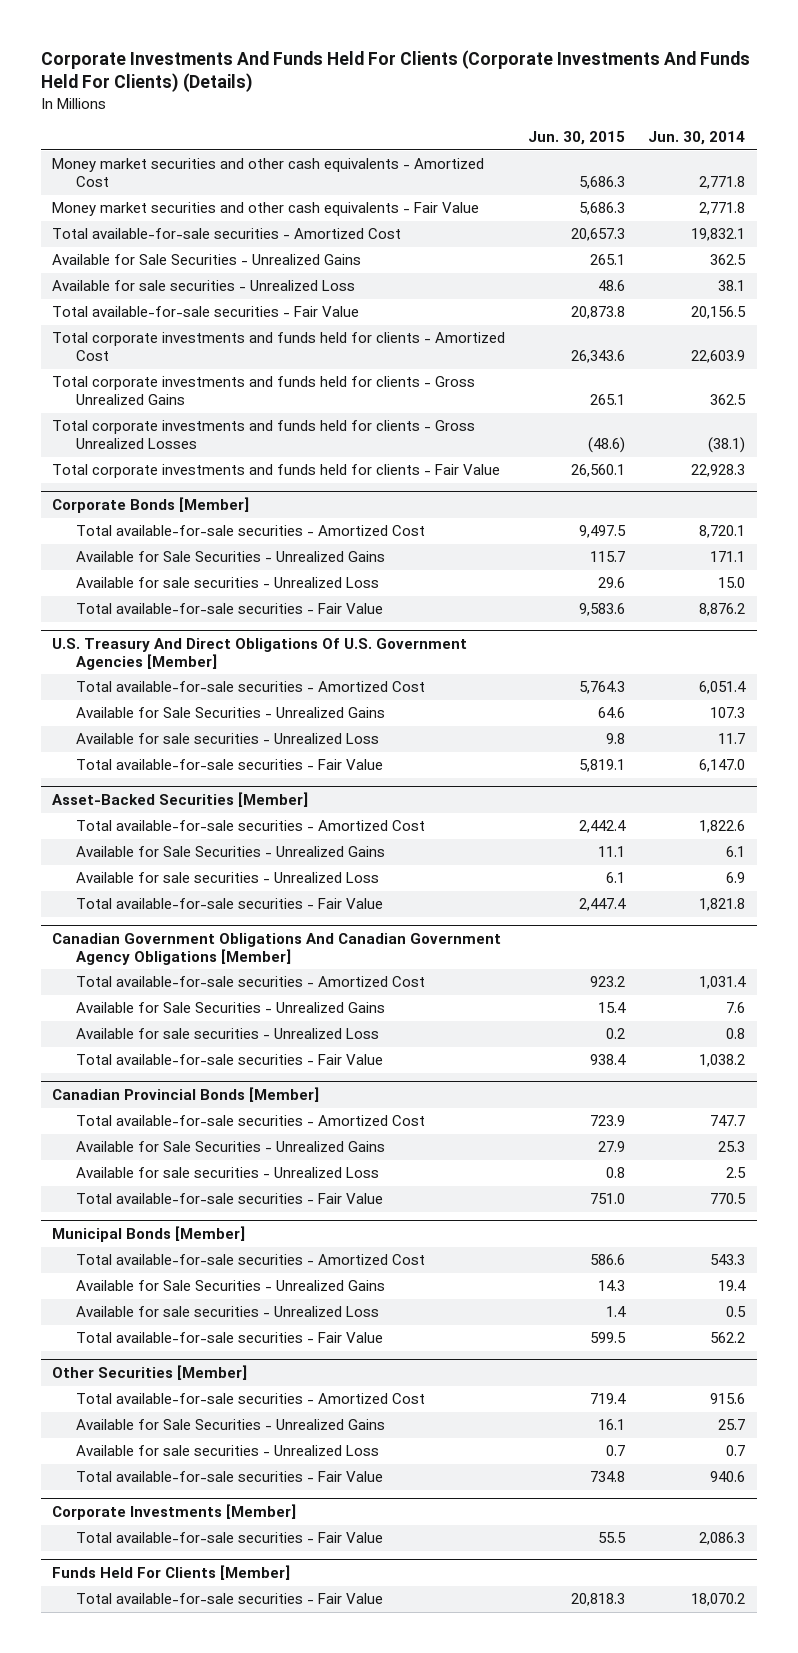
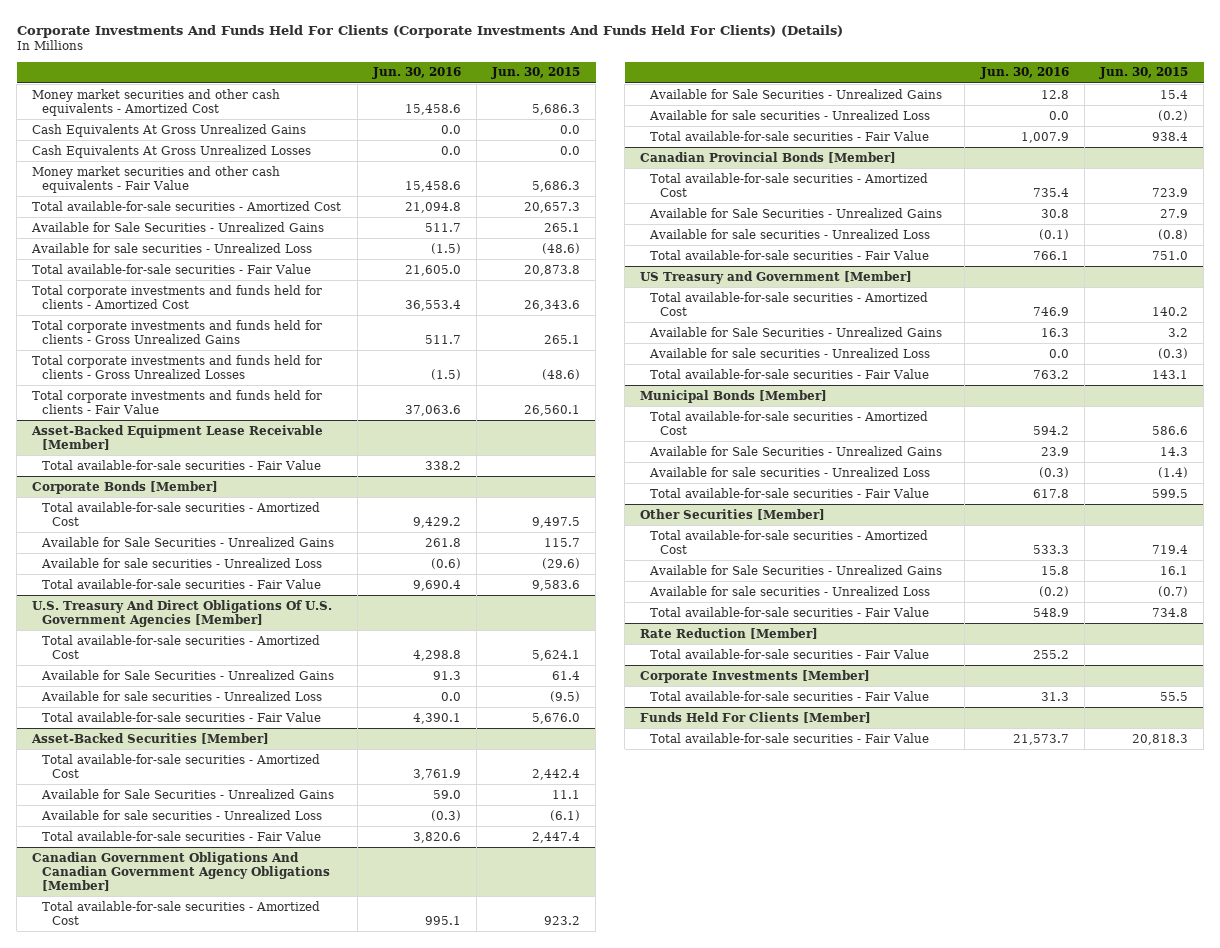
- | Jun. 30, 2015 | Jun. 30, 2014
+ | Jun. 30, 2016 | Jun. 30, 2015
+ Cash Equivalents At Gross Unrealized Gains | 0.0 | 0.0
+ Cash Equivalents At Gross Unrealized Losses | 0.0 | 0.0
- Available for sale securities - Unrealized Loss | 48.6 | 38.1
+ Available for sale securities - Unrealized Loss | (1.5) | (48.6)
+ Asset-Backed Equipment Lease Receivable [Member]
+ Total available-for-sale securities - Fair Value | 338.2 |
@ Corporate Bonds [Member]
- Available for sale securities - Unrealized Loss | 29.6 | 15.0
+ Available for sale securities - Unrealized Loss | (0.6) | (29.6)
@ U.S. Treasury And Direct Obligations Of U.S. Government Agencies [Member]
- Total available-for-sale securities - Amortized Cost | 5,764.3 | 6,051.4
- Available for Sale Securities - Unrealized Gains | 64.6 | 107.3
- Available for sale securities - Unrealized Loss | 9.8 | 11.7
- Total available-for-sale securities - Fair Value | 5,819.1 | 6,147.0
+ Total available-for-sale securities - Amortized Cost | 4,298.8 | 5,624.1
+ Available for Sale Securities - Unrealized Gains | 91.3 | 61.4
+ Available for sale securities - Unrealized Loss | 0.0 | (9.5)
+ Total available-for-sale securities - Fair Value | 4,390.1 | 5,676.0
@ Asset-Backed Securities [Member]
- Available for sale securities - Unrealized Loss | 6.1 | 6.9
+ Available for sale securities - Unrealized Loss | (0.3) | (6.1)
@ Canadian Government Obligations And Canadian Government Agency Obligations [Member]
- Available for sale securities - Unrealized Loss | 0.2 | 0.8
+ Available for sale securities - Unrealized Loss | 0.0 | (0.2)
@ Canadian Provincial Bonds [Member]
- Available for sale securities - Unrealized Loss | 0.8 | 2.5
+ Available for sale securities - Unrealized Loss | (0.1) | (0.8)
+ US Treasury and Government [Member]
+ Total available-for-sale securities - Amortized Cost | 746.9 | 140.2
+ Available for Sale Securities - Unrealized Gains | 16.3 | 3.2
+ Available for sale securities - Unrealized Loss | 0.0 | (0.3)
+ Total available-for-sale securities - Fair Value | 763.2 | 143.1
@ Municipal Bonds [Member]
- Available for sale securities - Unrealized Loss | 1.4 | 0.5
+ Available for sale securities - Unrealized Loss | (0.3) | (1.4)
@ Other Securities [Member]
- Available for sale securities - Unrealized Loss | 0.7 | 0.7
+ Available for sale securities - Unrealized Loss | (0.2) | (0.7)
+ Rate Reduction [Member]
+ Total available-for-sale securities - Fair Value | 255.2 |

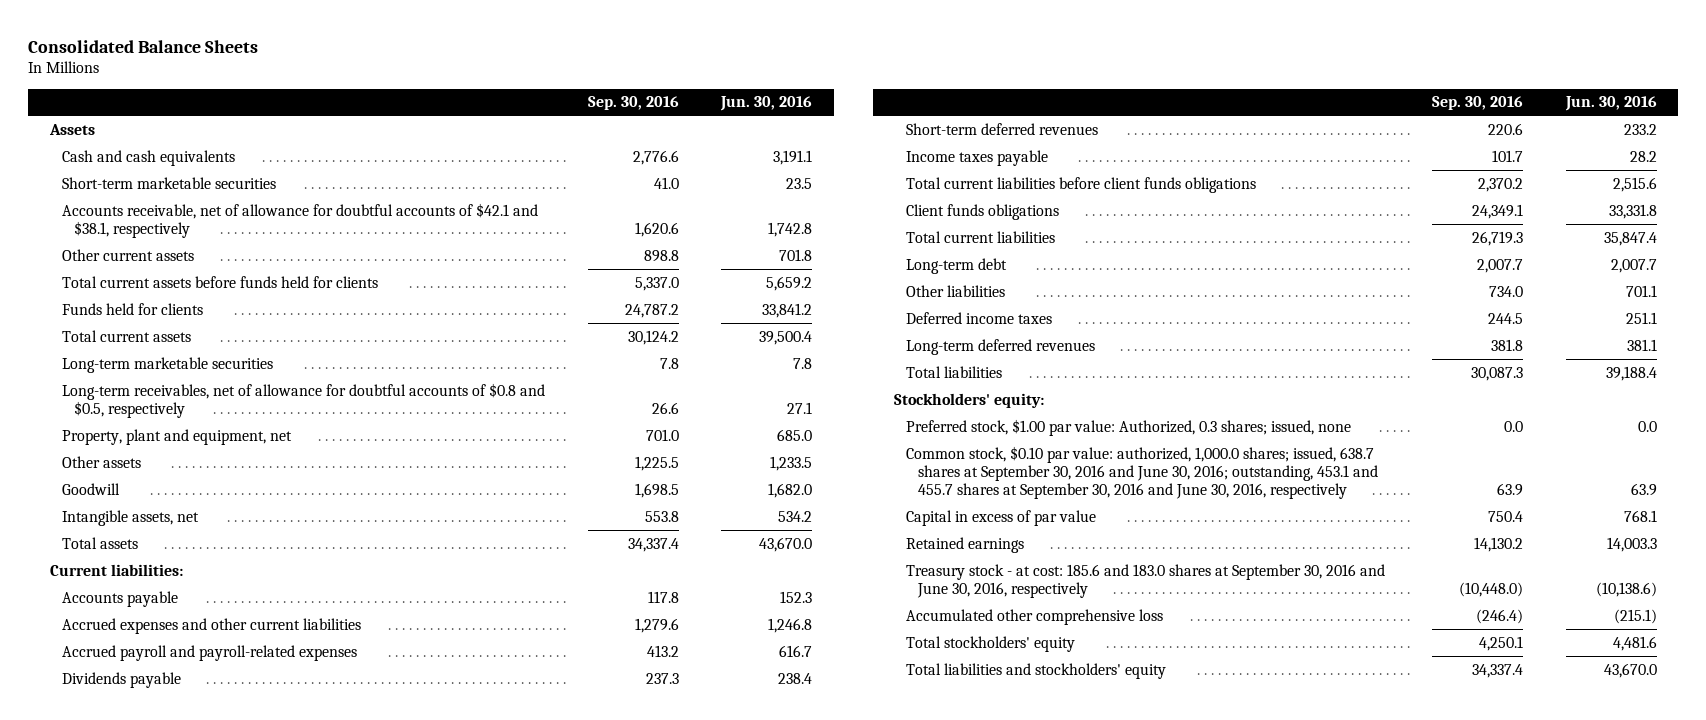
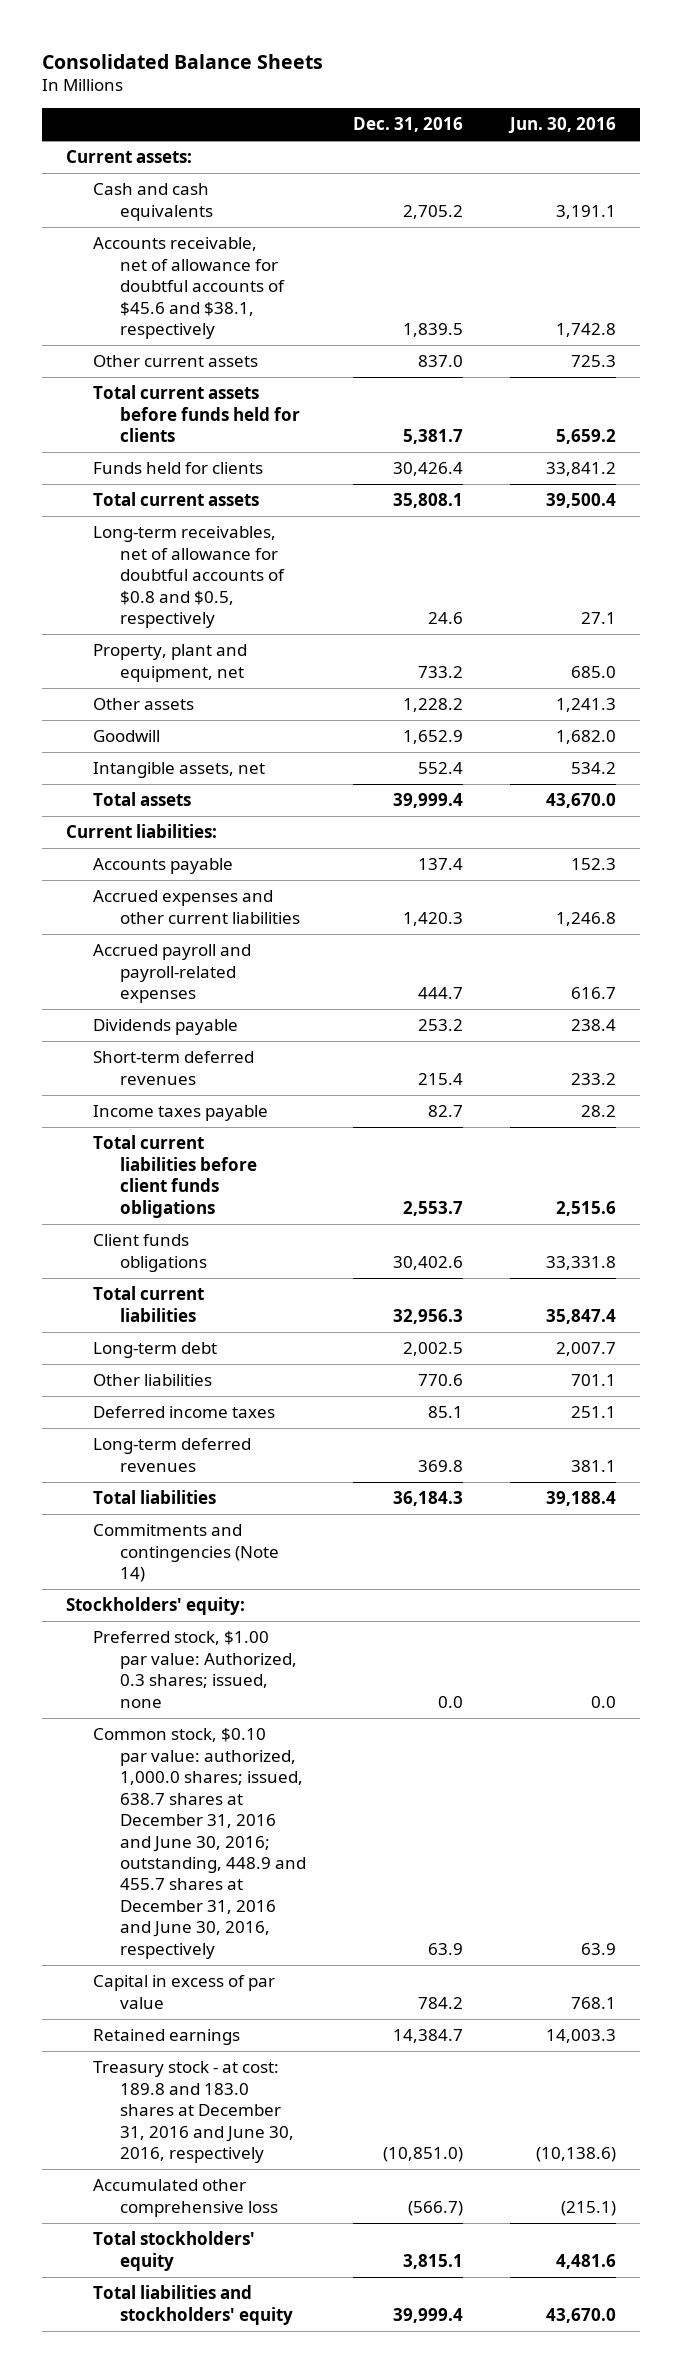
- | Sep. 30, 2016 | Jun. 30, 2016
+ | Dec. 31, 2016 | Jun. 30, 2016
- Assets
+ Current assets:
- Short-term marketable securities | 41.0 | 23.5
- Accounts receivable, net of allowance for doubtful accounts of $42.1 and $38.1, respectively | 1,620.6 | 1,742.8
- Other current assets | 898.8 | 701.8
+ Accounts receivable, net of allowance for doubtful accounts of $45.6 and $38.1, respectively | 1,839.5 | 1,742.8
+ Other current assets | 837.0 | 725.3
- Long-term marketable securities | 7.8 | 7.8
- Other assets | 1,225.5 | 1,233.5
+ Other assets | 1,228.2 | 1,241.3
+ Commitments and contingencies (Note 14)
- Common stock, $0.10 par value: authorized, 1,000.0 shares; issued, 638.7 shares at September 30, 2016 and June 30, 2016; outstanding, 453.1 and 455.7 shares at September 30, 2016 and June 30, 2016, respectively | 63.9 | 63.9
+ Common stock, $0.10 par value: authorized, 1,000.0 shares; issued, 638.7 shares at December 31, 2016 and June 30, 2016; outstanding, 448.9 and 455.7 shares at December 31, 2016 and June 30, 2016, respectively | 63.9 | 63.9
- Treasury stock - at cost: 185.6 and 183.0 shares at September 30, 2016 and June 30, 2016, respectively | (10,448.0) | (10,138.6)
+ Treasury stock - at cost: 189.8 and 183.0 shares at December 31, 2016 and June 30, 2016, respectively | (10,851.0) | (10,138.6)

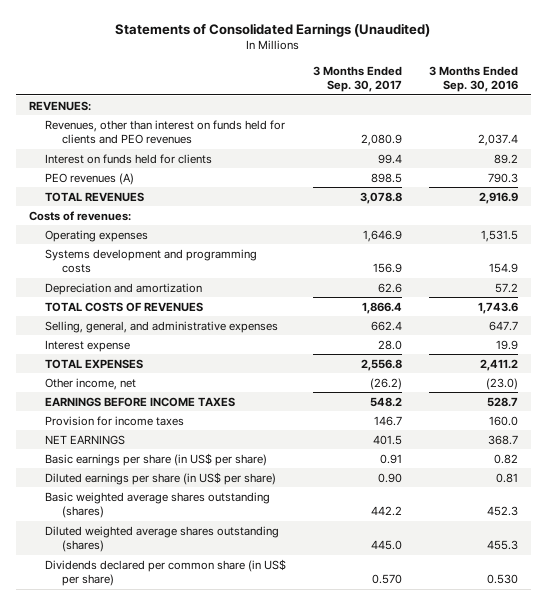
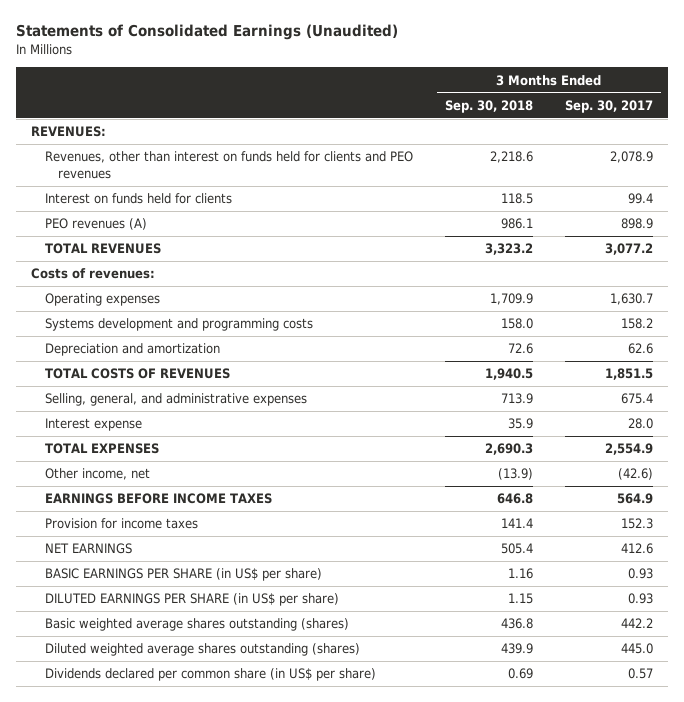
- | 3 Months Ended Sep. 30, 2017 | 3 Months Ended Sep. 30, 2016
+ | 3 Months Ended Sep. 30, 2018 | 3 Months Ended Sep. 30, 2017
- Revenues, other than interest on funds held for clients and PEO revenues | 2,080.9 | 2,037.4
+ Revenues, other than interest on funds held for clients and PEO revenues | 2,218.6 | 2,078.9
- PEO revenues (A) | 898.5 | 790.3
- TOTAL REVENUES | 3,078.8 | 2,916.9
+ PEO revenues (A) | 986.1 | 898.9
+ TOTAL REVENUES | 3,323.2 | 3,077.2
- Operating expenses | 1,646.9 | 1,531.5
- Systems development and programming costs | 156.9 | 154.9
+ Operating expenses | 1,709.9 | 1,630.7
+ Systems development and programming costs | 158.0 | 158.2
- TOTAL COSTS OF REVENUES | 1,866.4 | 1,743.6
- Selling, general, and administrative expenses | 662.4 | 647.7
+ TOTAL COSTS OF REVENUES | 1,940.5 | 1,851.5
+ Selling, general, and administrative expenses | 713.9 | 675.4
- TOTAL EXPENSES | 2,556.8 | 2,411.2
- Other income, net | (26.2) | (23.0)
- EARNINGS BEFORE INCOME TAXES | 548.2 | 528.7
- Provision for income taxes | 146.7 | 160.0
- NET EARNINGS | 401.5 | 368.7
- Basic earnings per share (in US$ per share) | 0.91 | 0.82
- Diluted earnings per share (in US$ per share) | 0.90 | 0.81
+ TOTAL EXPENSES | 2,690.3 | 2,554.9
+ Other income, net | (13.9) | (42.6)
+ EARNINGS BEFORE INCOME TAXES | 646.8 | 564.9
+ Provision for income taxes | 141.4 | 152.3
+ NET EARNINGS | 505.4 | 412.6
+ BASIC EARNINGS PER SHARE (in US$ per share) | 1.16 | 0.93
+ DILUTED EARNINGS PER SHARE (in US$ per share) | 1.15 | 0.93
- Dividends declared per common share (in US$ per share) | 0.570 | 0.530
+ Dividends declared per common share (in US$ per share) | 0.69 | 0.57

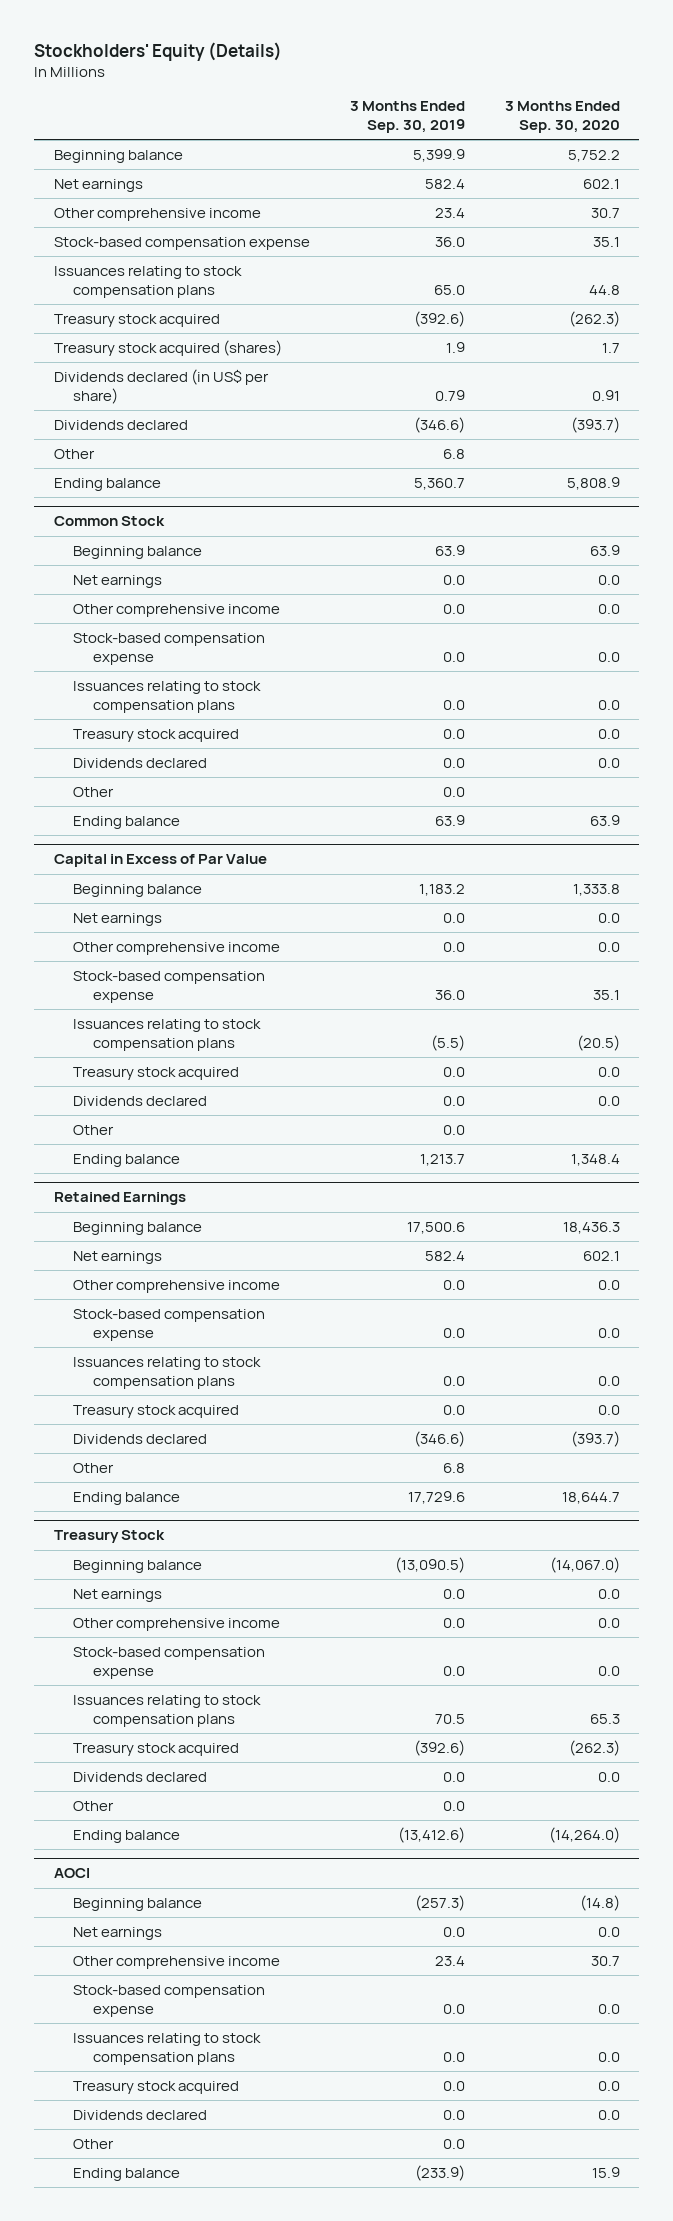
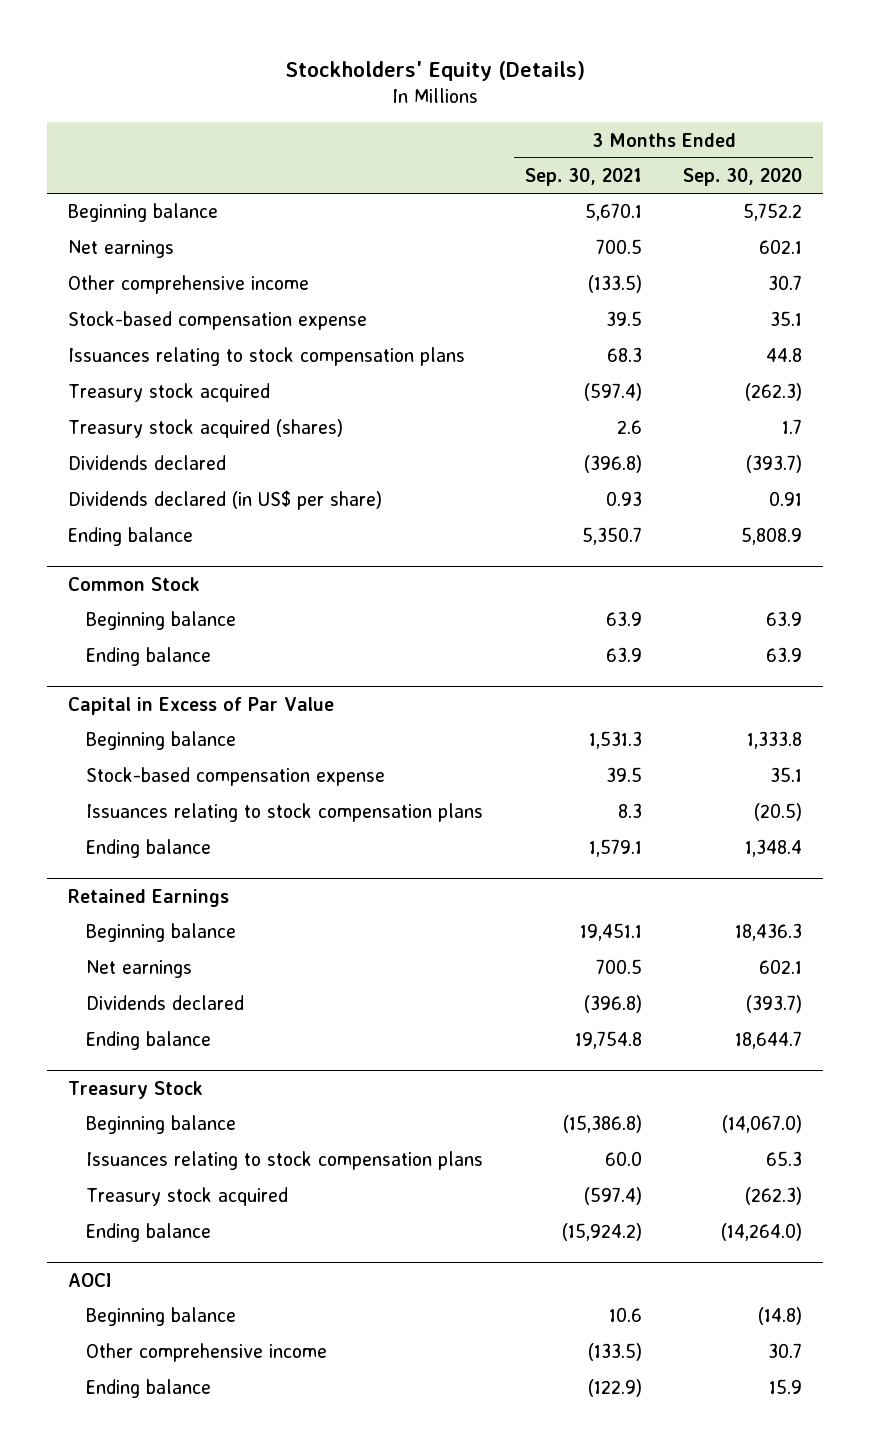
- | 3 Months Ended Sep. 30, 2019 | 3 Months Ended Sep. 30, 2020
+ | 3 Months Ended Sep. 30, 2021 | 3 Months Ended Sep. 30, 2020
- Other | 6.8 |
moved down: Dividends declared (in US$ per share) | 0.93 | 0.91
@ Common Stock
- Net earnings | 0.0 | 0.0
- Other comprehensive income | 0.0 | 0.0
- Stock-based compensation expense | 0.0 | 0.0
- Issuances relating to stock compensation plans | 0.0 | 0.0
- Treasury stock acquired | 0.0 | 0.0
- Dividends declared | 0.0 | 0.0
- Other | 0.0 |
@ Capital in Excess of Par Value
- Net earnings | 0.0 | 0.0
- Other comprehensive income | 0.0 | 0.0
- Treasury stock acquired | 0.0 | 0.0
- Dividends declared | 0.0 | 0.0
- Other | 0.0 |
@ Retained Earnings
- Other comprehensive income | 0.0 | 0.0
- Stock-based compensation expense | 0.0 | 0.0
- Issuances relating to stock compensation plans | 0.0 | 0.0
- Treasury stock acquired | 0.0 | 0.0
- Other | 6.8 |
@ Treasury Stock
- Net earnings | 0.0 | 0.0
- Other comprehensive income | 0.0 | 0.0
- Stock-based compensation expense | 0.0 | 0.0
- Dividends declared | 0.0 | 0.0
- Other | 0.0 |
@ AOCI
- Net earnings | 0.0 | 0.0
- Stock-based compensation expense | 0.0 | 0.0
- Issuances relating to stock compensation plans | 0.0 | 0.0
- Treasury stock acquired | 0.0 | 0.0
- Dividends declared | 0.0 | 0.0
- Other | 0.0 |

